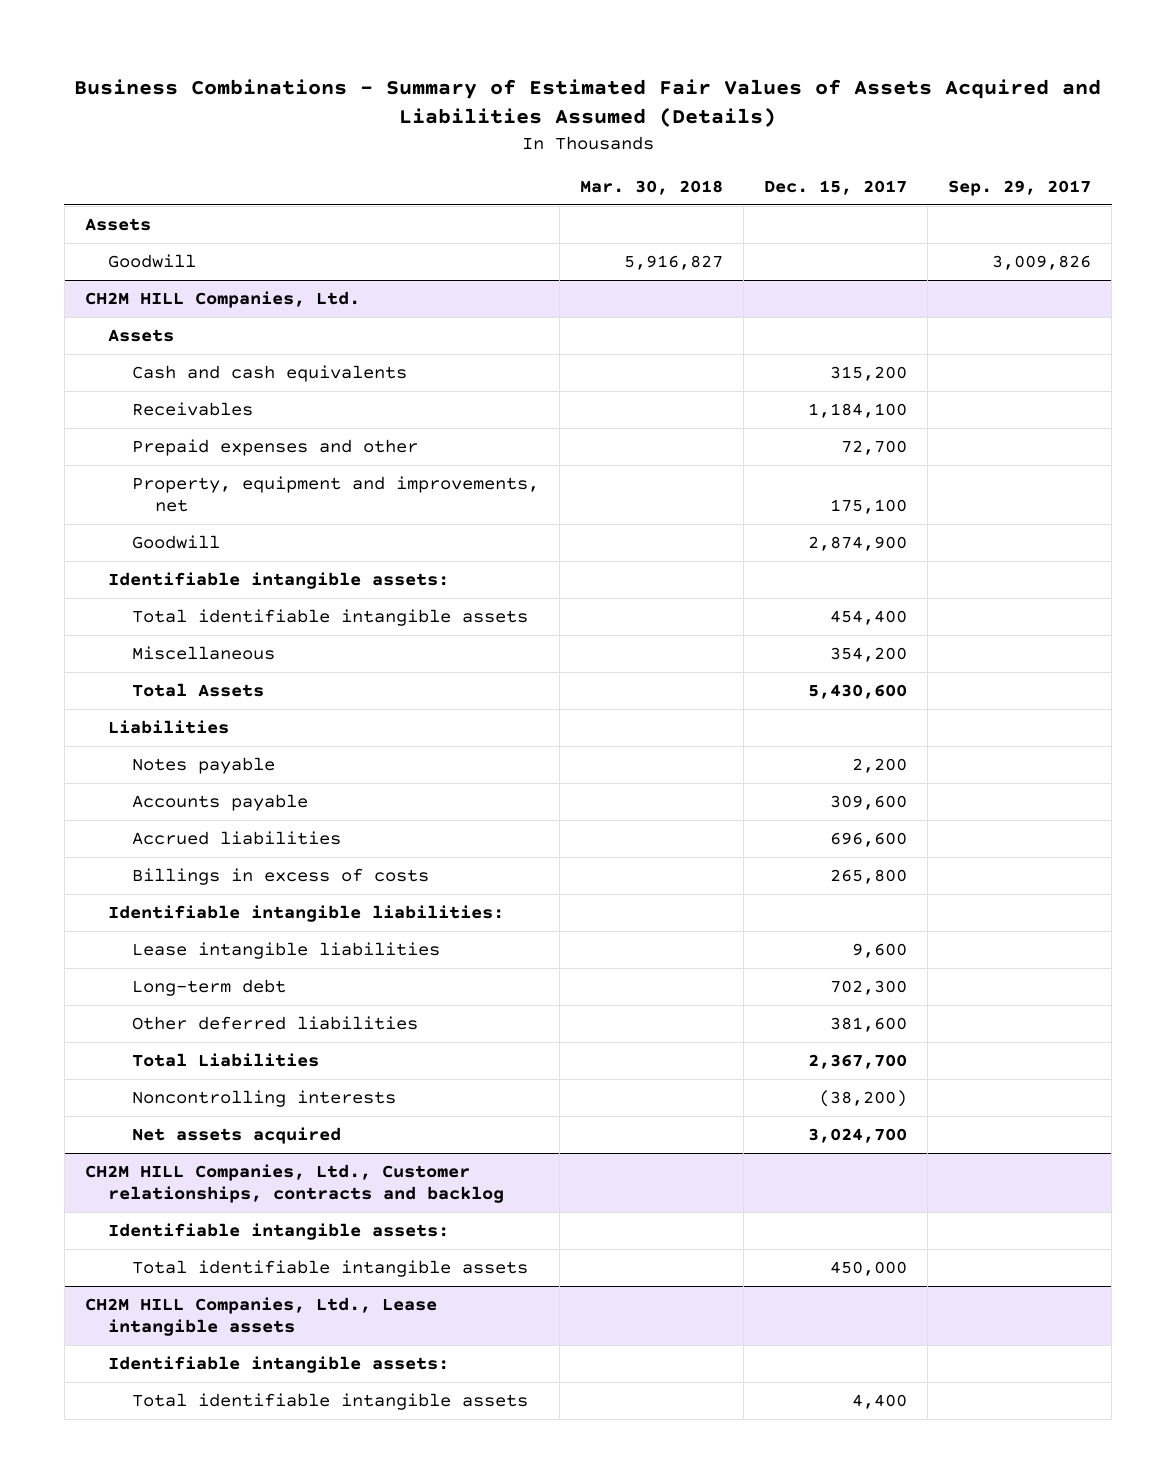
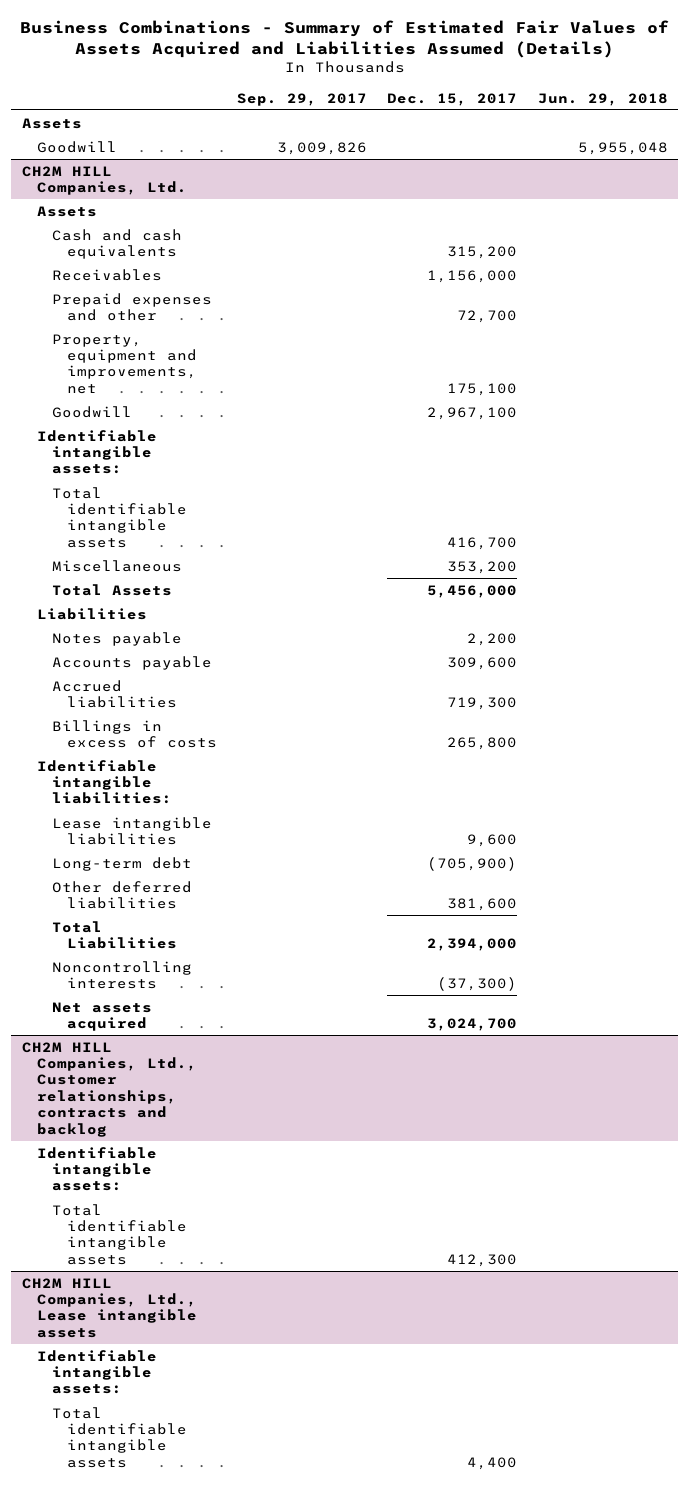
- | Mar. 30, 2018 | Dec. 15, 2017 | Sep. 29, 2017
+ | Sep. 29, 2017 | Dec. 15, 2017 | Jun. 29, 2018
@ CH2M HILL Companies, Ltd.
- Receivables | | 1,184,100 |
+ Receivables | | 1,156,000 |
- Goodwill | | 2,874,900 |
+ Goodwill | | 2,967,100 |
- Total identifiable intangible assets | | 454,400 |
- Miscellaneous | | 354,200 |
- Total Assets | | 5,430,600 |
+ Total identifiable intangible assets | | 416,700 |
+ Miscellaneous | | 353,200 |
+ Total Assets | | 5,456,000 |
- Accrued liabilities | | 696,600 |
+ Accrued liabilities | | 719,300 |
- Long-term debt | | 702,300 |
+ Long-term debt | | (705,900) |
- Total Liabilities | | 2,367,700 |
- Noncontrolling interests | | (38,200) |
+ Total Liabilities | | 2,394,000 |
+ Noncontrolling interests | | (37,300) |
@ CH2M HILL Companies, Ltd., Customer relationships, contracts and backlog
- Total identifiable intangible assets | | 450,000 |
+ Total identifiable intangible assets | | 412,300 |

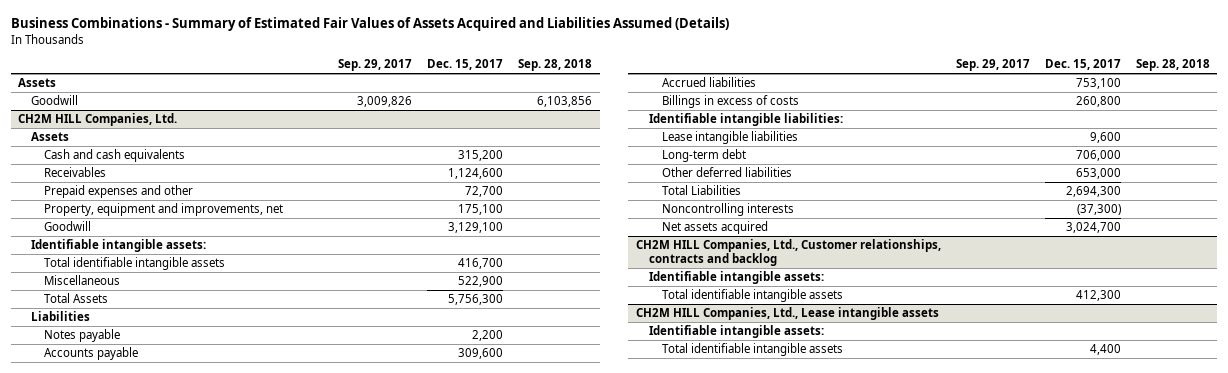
- | Sep. 29, 2017 | Dec. 15, 2017 | Jun. 29, 2018
+ | Sep. 29, 2017 | Dec. 15, 2017 | Sep. 28, 2018
@ CH2M HILL Companies, Ltd.
- Receivables | | 1,156,000 |
+ Receivables | | 1,124,600 |
- Goodwill | | 2,967,100 |
+ Goodwill | | 3,129,100 |
- Miscellaneous | | 353,200 |
- Total Assets | | 5,456,000 |
+ Miscellaneous | | 522,900 |
+ Total Assets | | 5,756,300 |
- Accrued liabilities | | 719,300 |
- Billings in excess of costs | | 265,800 |
+ Accrued liabilities | | 753,100 |
+ Billings in excess of costs | | 260,800 |
- Long-term debt | | (705,900) |
- Other deferred liabilities | | 381,600 |
- Total Liabilities | | 2,394,000 |
+ Long-term debt | | 706,000 |
+ Other deferred liabilities | | 653,000 |
+ Total Liabilities | | 2,694,300 |

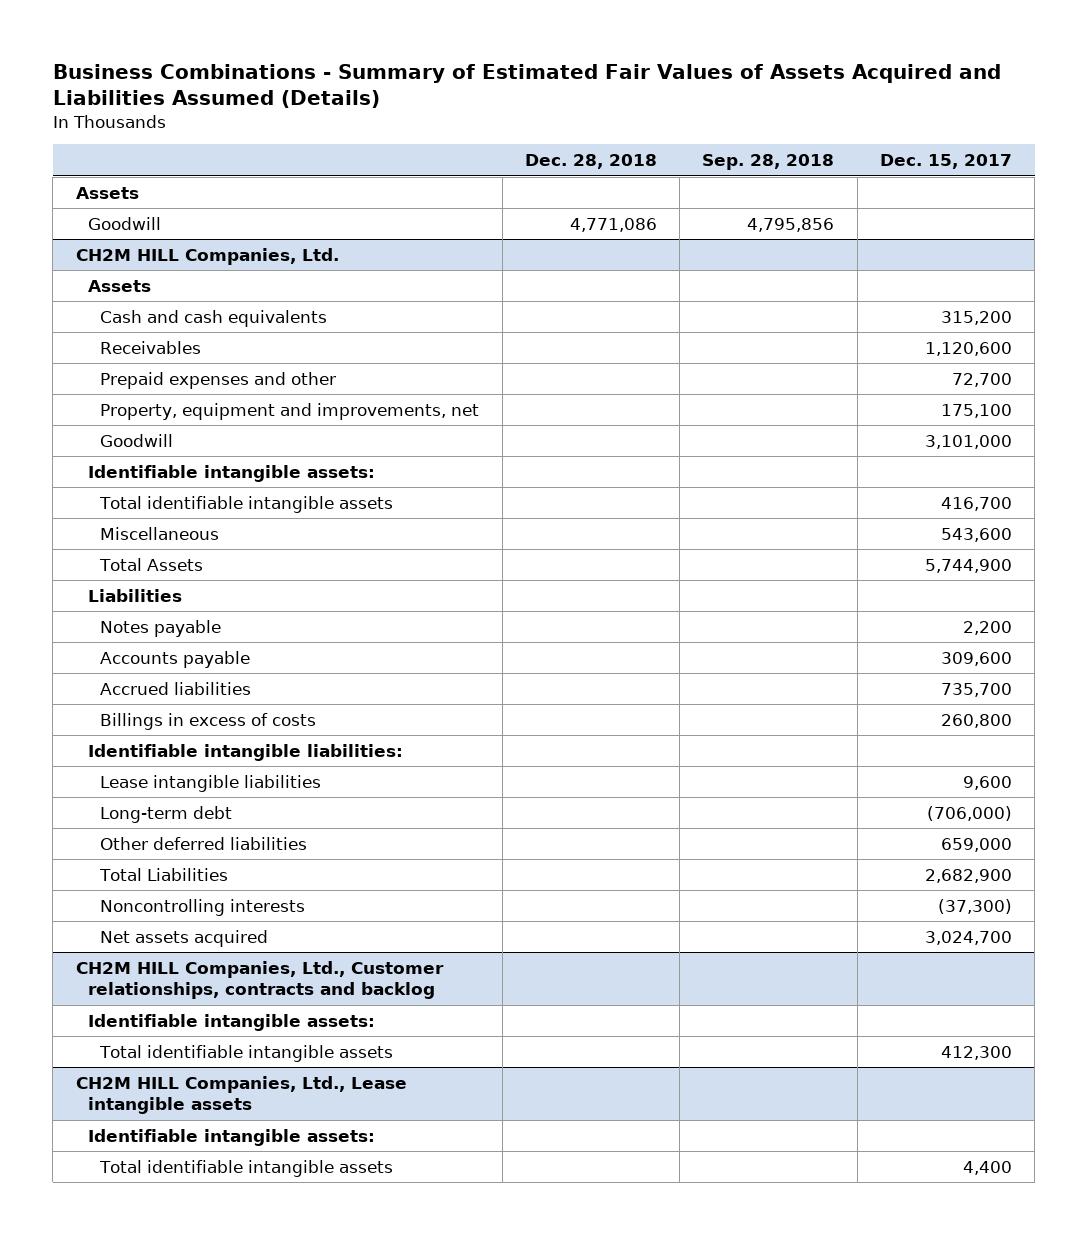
- | Sep. 29, 2017 | Dec. 15, 2017 | Sep. 28, 2018
+ | Dec. 28, 2018 | Sep. 28, 2018 | Dec. 15, 2017
- Goodwill | 3,009,826 | | 6,103,856
+ Goodwill | 4,771,086 | 4,795,856 |
@ CH2M HILL Companies, Ltd.
- Receivables | | 1,124,600 |
+ Receivables | | | 1,120,600
- Goodwill | | 3,129,100 |
+ Goodwill | | | 3,101,000
- Miscellaneous | | 522,900 |
- Total Assets | | 5,756,300 |
+ Miscellaneous | | | 543,600
+ Total Assets | | | 5,744,900
- Accrued liabilities | | 753,100 |
+ Accrued liabilities | | | 735,700
- Long-term debt | | 706,000 |
- Other deferred liabilities | | 653,000 |
- Total Liabilities | | 2,694,300 |
+ Long-term debt | | | (706,000)
+ Other deferred liabilities | | | 659,000
+ Total Liabilities | | | 2,682,900

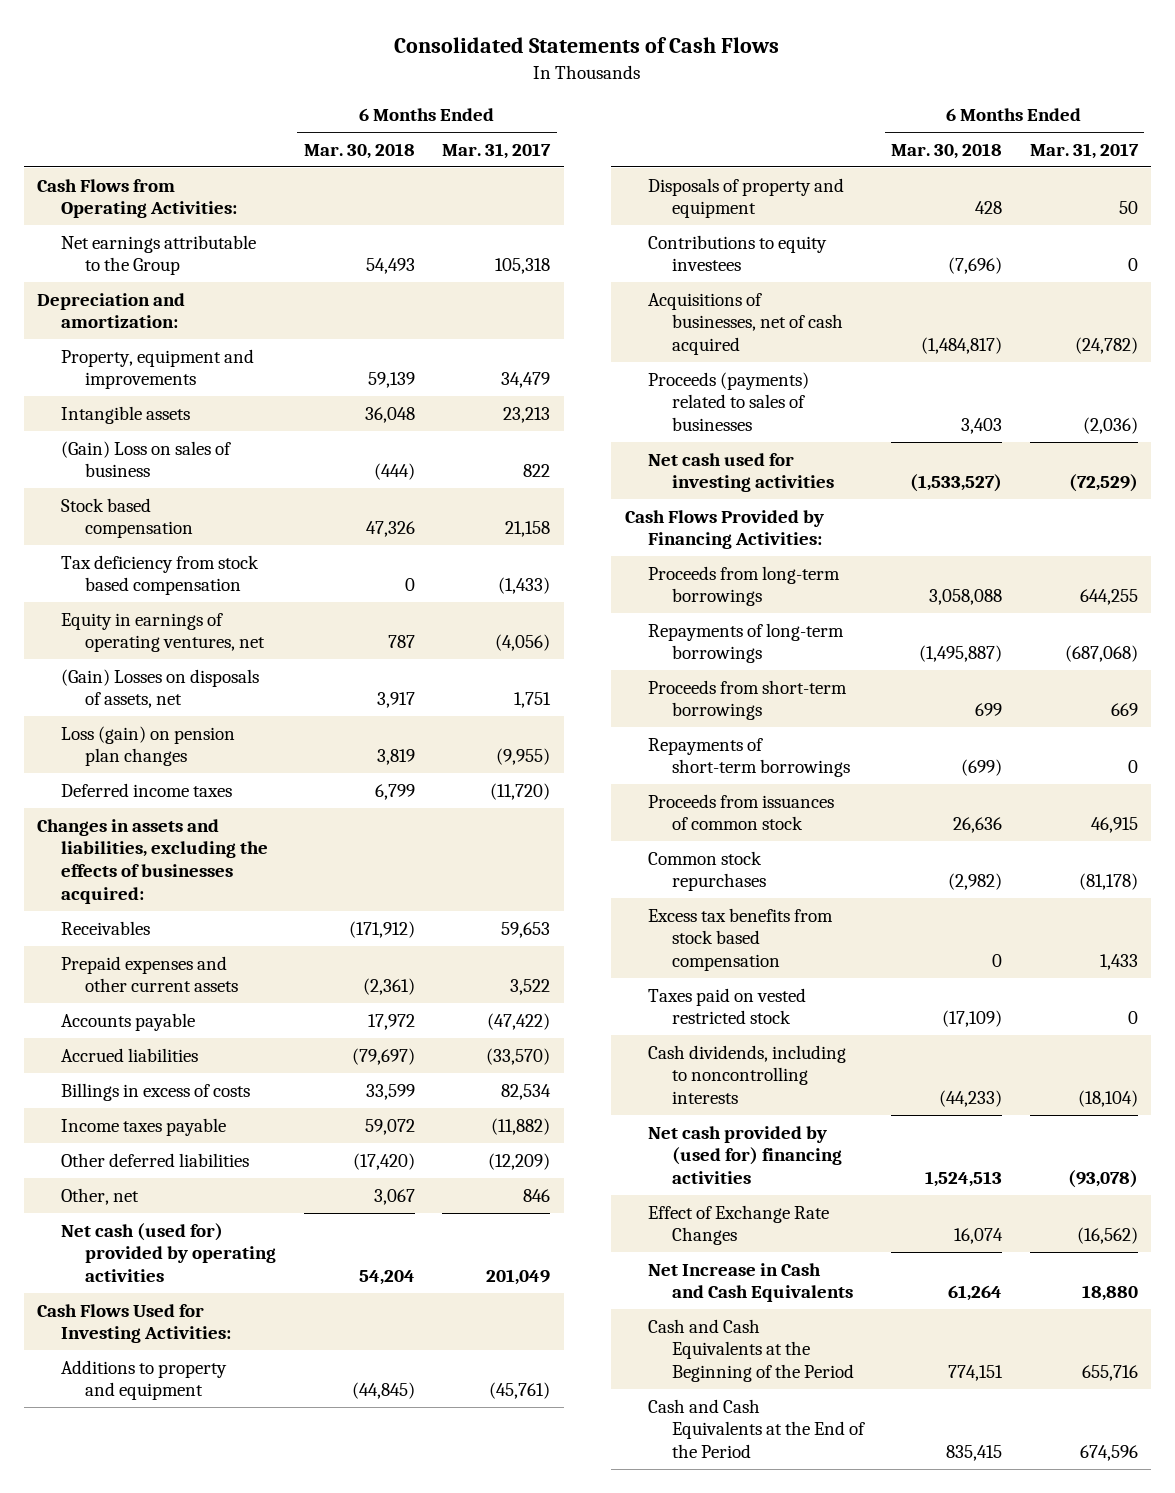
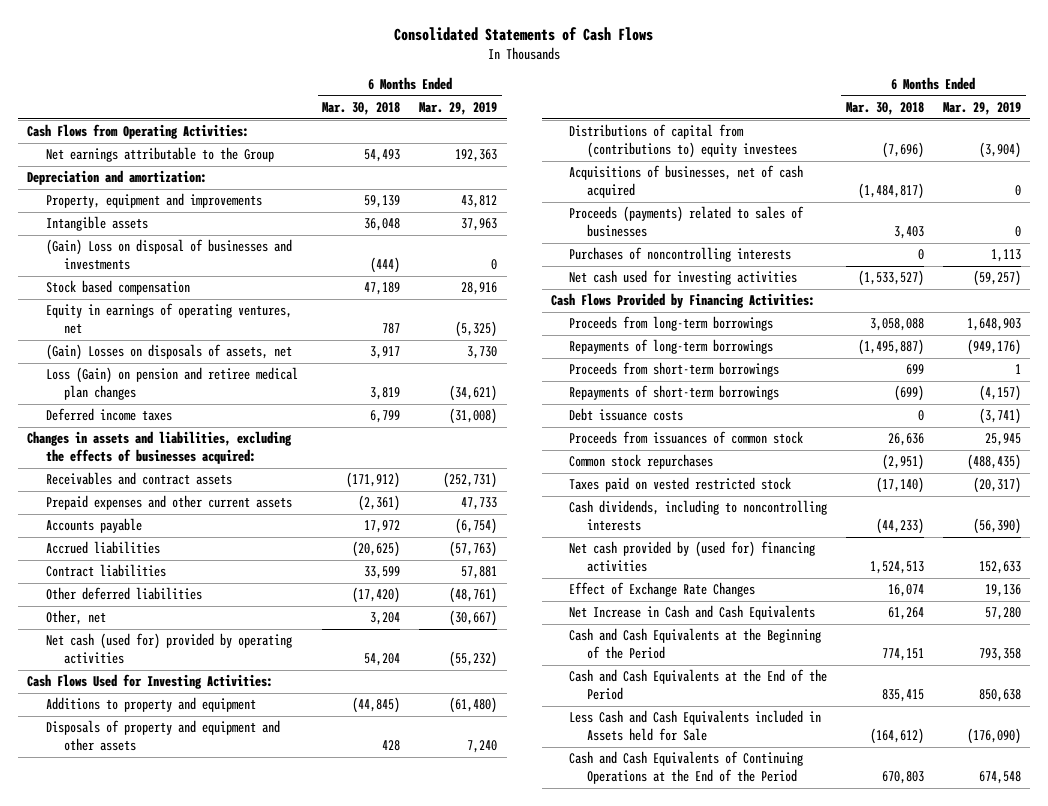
- | 6 Months Ended Mar. 30, 2018 | 6 Months Ended Mar. 31, 2017
+ | 6 Months Ended Mar. 30, 2018 | 6 Months Ended Mar. 29, 2019
- (Gain) Loss on sales of business | (444) | 822
- Stock based compensation | 47,326 | 21,158
- Tax deficiency from stock based compensation | 0 | (1,433)
+ (Gain) Loss on disposal of businesses and investments | (444) | 0
+ Stock based compensation | 47,189 | 28,916
- Loss (gain) on pension plan changes | 3,819 | (9,955)
+ Loss (Gain) on pension and retiree medical plan changes | 3,819 | (34,621)
- Receivables | (171,912) | 59,653
+ Receivables and contract assets | (171,912) | (252,731)
- Accrued liabilities | (79,697) | (33,570)
- Billings in excess of costs | 33,599 | 82,534
- Income taxes payable | 59,072 | (11,882)
+ Accrued liabilities | (20,625) | (57,763)
+ Contract liabilities | 33,599 | 57,881
- Other, net | 3,067 | 846
+ Other, net | 3,204 | (30,667)
- Disposals of property and equipment | 428 | 50
- Contributions to equity investees | (7,696) | 0
+ Disposals of property and equipment and other assets | 428 | 7,240
+ Distributions of capital from (contributions to) equity investees | (7,696) | (3,904)
+ Purchases of noncontrolling interests | 0 | 1,113
+ Debt issuance costs | 0 | (3,741)
- Common stock repurchases | (2,982) | (81,178)
- Excess tax benefits from stock based compensation | 0 | 1,433
- Taxes paid on vested restricted stock | (17,109) | 0
+ Common stock repurchases | (2,951) | (488,435)
+ Taxes paid on vested restricted stock | (17,140) | (20,317)
+ Less Cash and Cash Equivalents included in Assets held for Sale | (164,612) | (176,090)
+ Cash and Cash Equivalents of Continuing Operations at the End of the Period | 670,803 | 674,548

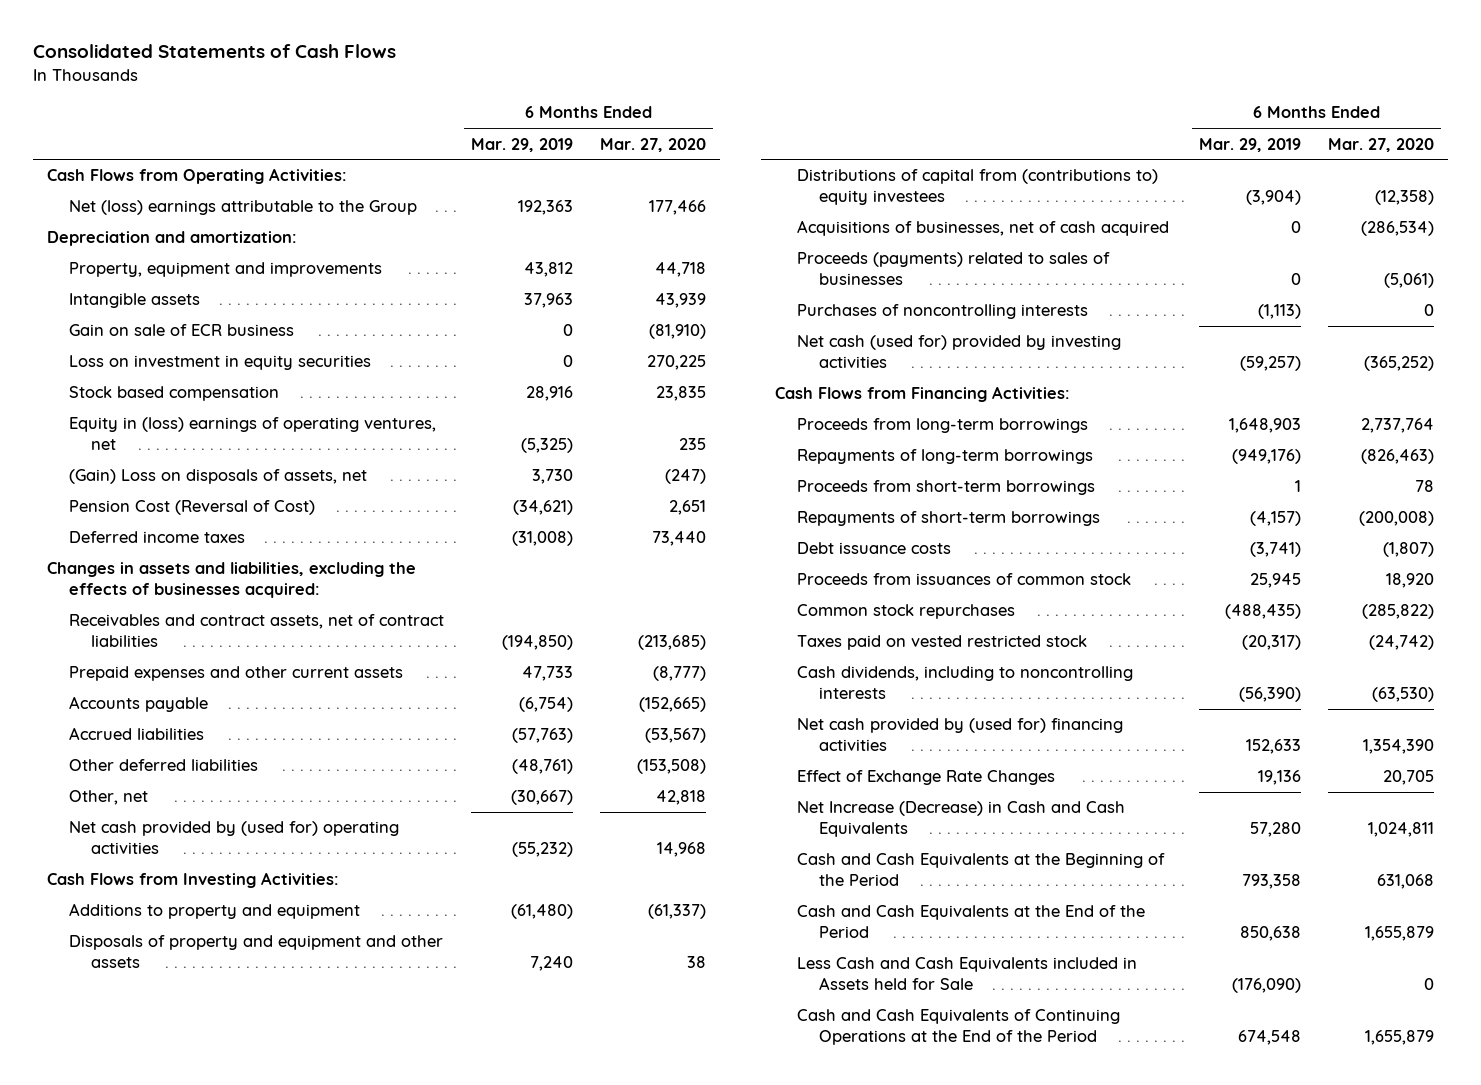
- | 6 Months Ended Mar. 30, 2018 | 6 Months Ended Mar. 29, 2019
+ | 6 Months Ended Mar. 29, 2019 | 6 Months Ended Mar. 27, 2020
- Net earnings attributable to the Group | 54,493 | 192,363
+ Net (loss) earnings attributable to the Group | 192,363 | 177,466
- (Gain) Loss on disposal of businesses and investments | (444) | 0
+ Gain on sale of ECR business | 0 | (81,910)
+ Loss on investment in equity securities | 0 | 270,225
- Equity in earnings of operating ventures, net | 787 | (5,325)
- (Gain) Losses on disposals of assets, net | 3,917 | 3,730
- Loss (Gain) on pension and retiree medical plan changes | 3,819 | (34,621)
+ Equity in (loss) earnings of operating ventures, net | (5,325) | 235
+ (Gain) Loss on disposals of assets, net | 3,730 | (247)
+ Pension Cost (Reversal of Cost) | (34,621) | 2,651
- Receivables and contract assets | (171,912) | (252,731)
+ Receivables and contract assets, net of contract liabilities | (194,850) | (213,685)
- Contract liabilities | 33,599 | 57,881
- Net cash (used for) provided by operating activities | 54,204 | (55,232)
- Cash Flows Used for Investing Activities:
+ Net cash provided by (used for) operating activities | (55,232) | 14,968
+ Cash Flows from Investing Activities:
- Purchases of noncontrolling interests | 0 | 1,113
- Net cash used for investing activities | (1,533,527) | (59,257)
- Cash Flows Provided by Financing Activities:
+ Purchases of noncontrolling interests | (1,113) | 0
+ Net cash (used for) provided by investing activities | (59,257) | (365,252)
+ Cash Flows from Financing Activities:
- Net Increase in Cash and Cash Equivalents | 61,264 | 57,280
+ Net Increase (Decrease) in Cash and Cash Equivalents | 57,280 | 1,024,811

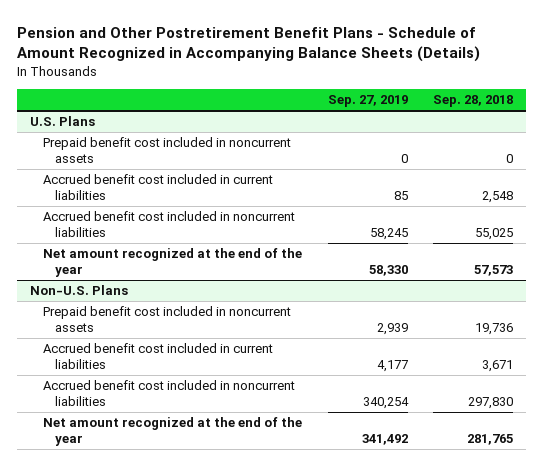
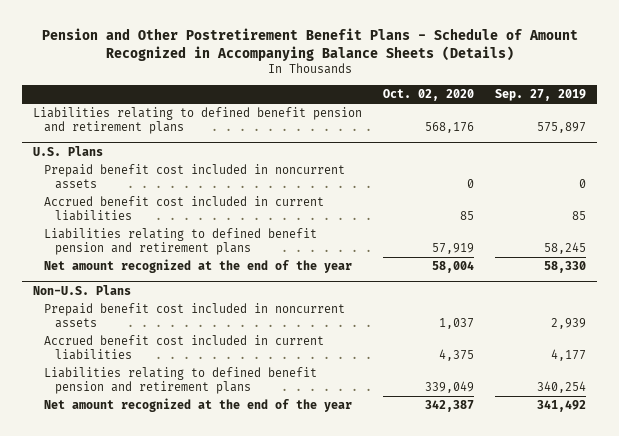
- | Sep. 27, 2019 | Sep. 28, 2018
+ | Oct. 02, 2020 | Sep. 27, 2019
+ Liabilities relating to defined benefit pension and retirement plans | 568,176 | 575,897
@ U.S. Plans
- Accrued benefit cost included in noncurrent liabilities | 58,245 | 55,025
+ Liabilities relating to defined benefit pension and retirement plans | 57,919 | 58,245
@ Non-U.S. Plans
- Accrued benefit cost included in noncurrent liabilities | 340,254 | 297,830
+ Liabilities relating to defined benefit pension and retirement plans | 339,049 | 340,254

